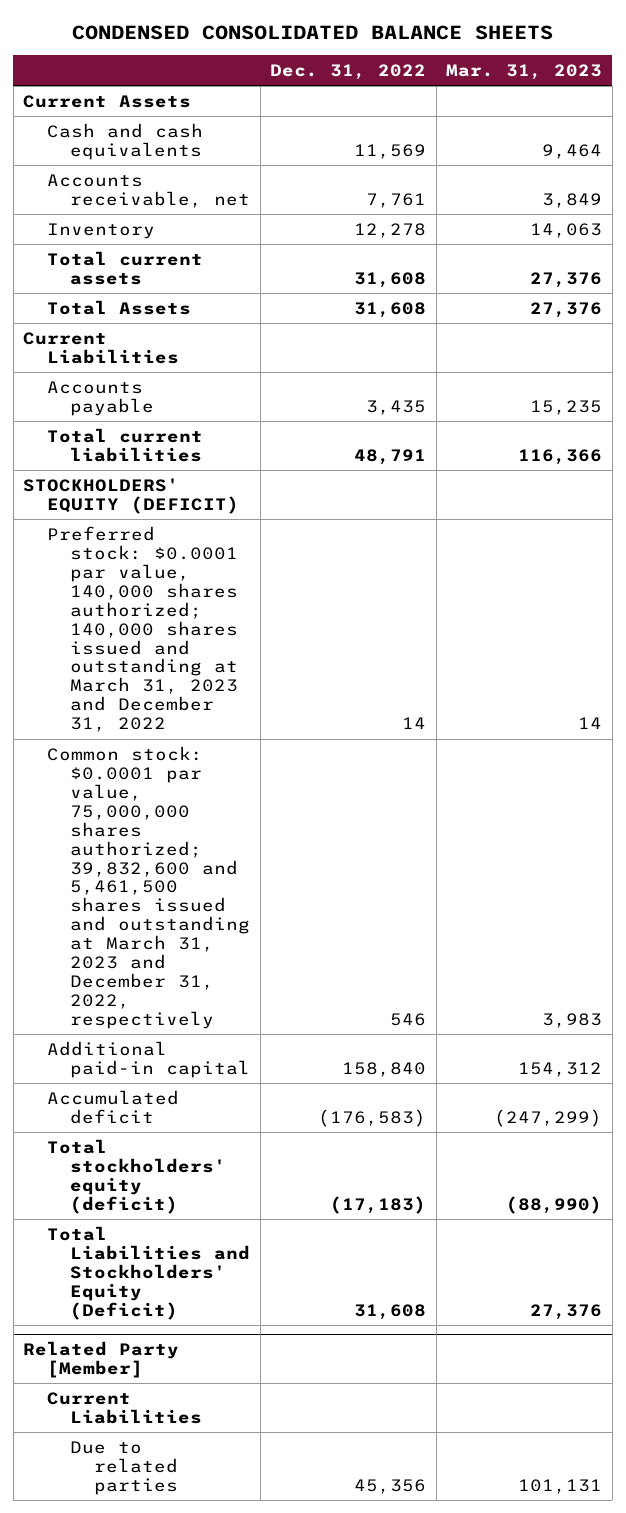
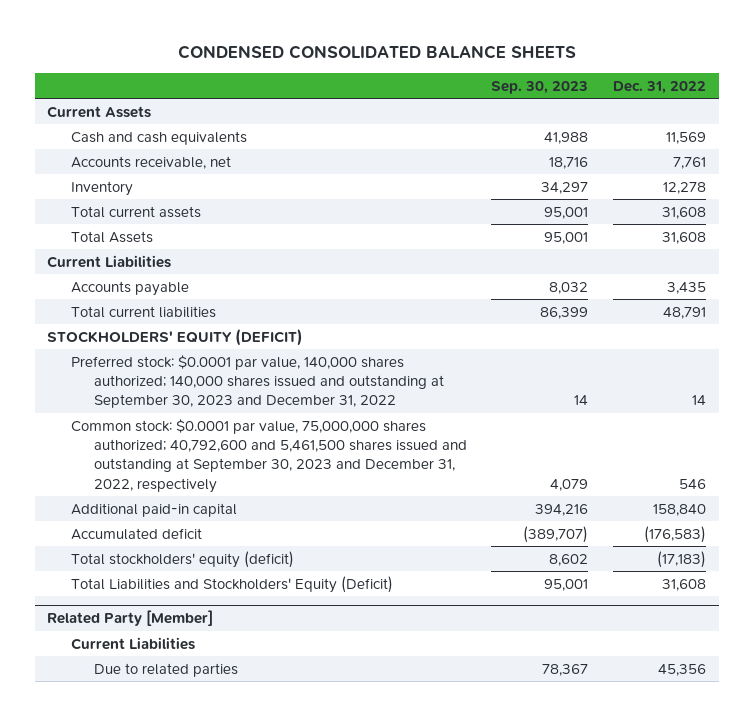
- | Dec. 31, 2022 | Mar. 31, 2023
+ | Sep. 30, 2023 | Dec. 31, 2022
- Preferred stock: $0.0001 par value, 140,000 shares authorized; 140,000 shares issued and outstanding at March 31, 2023 and December 31, 2022 | 14 | 14
- Common stock: $0.0001 par value, 75,000,000 shares authorized; 39,832,600 and 5,461,500 shares issued and outstanding at March 31, 2023 and December 31, 2022, respectively | 546 | 3,983
+ Preferred stock: $0.0001 par value, 140,000 shares authorized; 140,000 shares issued and outstanding at September 30, 2023 and December 31, 2022 | 14 | 14
+ Common stock: $0.0001 par value, 75,000,000 shares authorized; 40,792,600 and 5,461,500 shares issued and outstanding at September 30, 2023 and December 31, 2022, respectively | 4,079 | 546

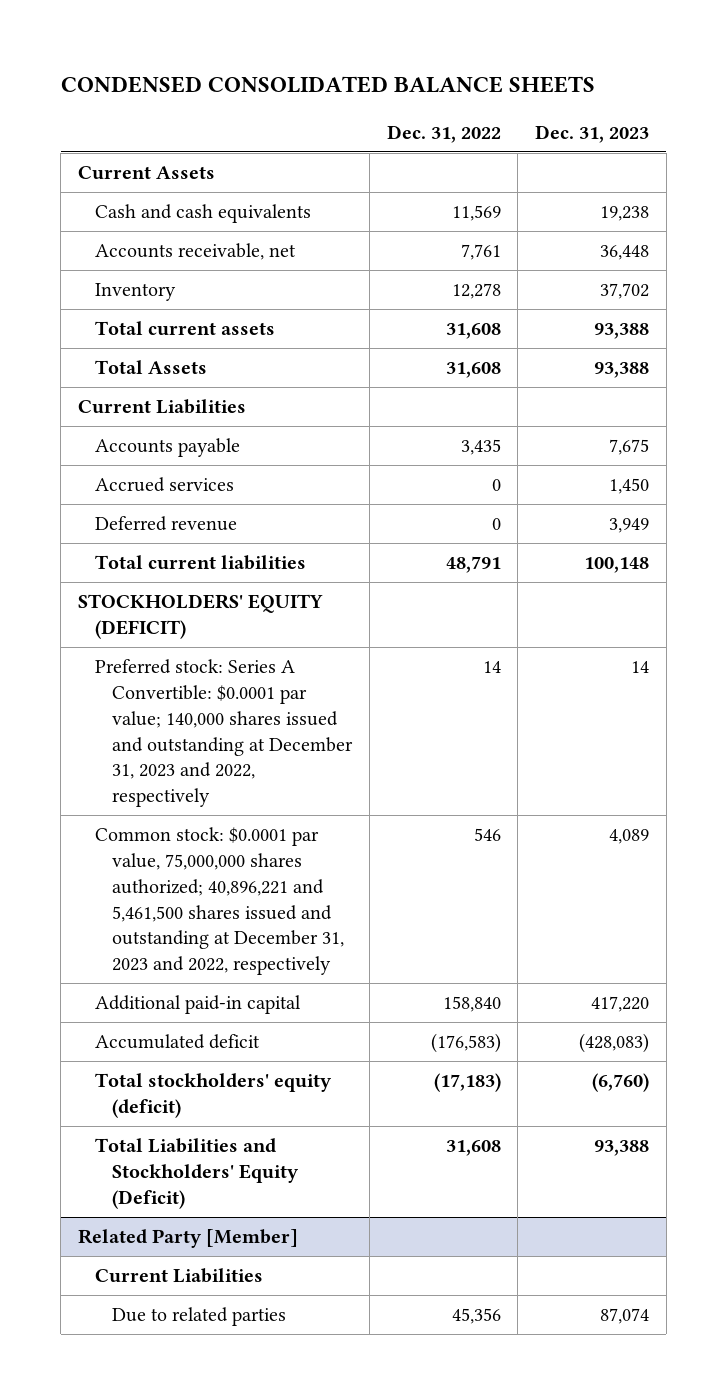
- | Sep. 30, 2023 | Dec. 31, 2022
+ | Dec. 31, 2022 | Dec. 31, 2023
+ Accrued services | 0 | 1,450
+ Deferred revenue | 0 | 3,949
- Preferred stock: $0.0001 par value, 140,000 shares authorized; 140,000 shares issued and outstanding at September 30, 2023 and December 31, 2022 | 14 | 14
- Common stock: $0.0001 par value, 75,000,000 shares authorized; 40,792,600 and 5,461,500 shares issued and outstanding at September 30, 2023 and December 31, 2022, respectively | 4,079 | 546
+ Preferred stock: Series A Convertible: $0.0001 par value; 140,000 shares issued and outstanding at December 31, 2023 and 2022, respectively | 14 | 14
+ Common stock: $0.0001 par value, 75,000,000 shares authorized; 40,896,221 and 5,461,500 shares issued and outstanding at December 31, 2023 and 2022, respectively | 546 | 4,089

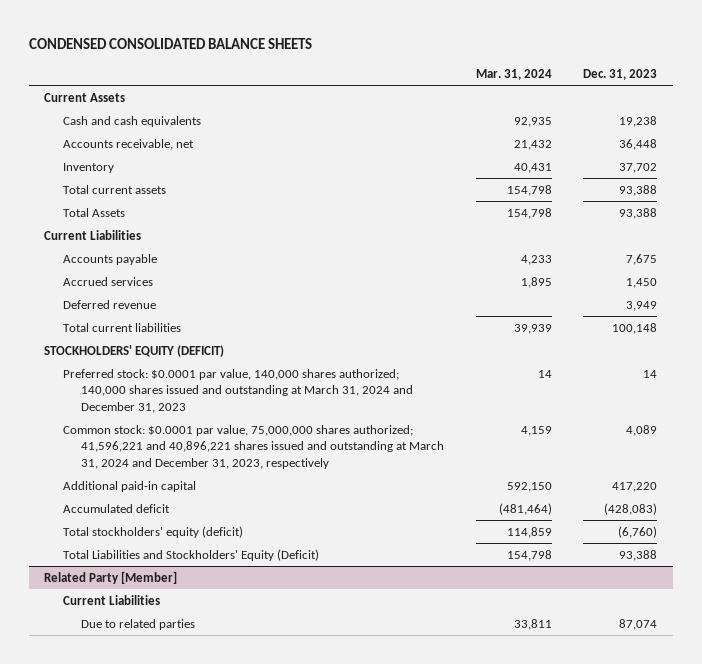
- | Dec. 31, 2022 | Dec. 31, 2023
+ | Mar. 31, 2024 | Dec. 31, 2023
- Preferred stock: Series A Convertible: $0.0001 par value; 140,000 shares issued and outstanding at December 31, 2023 and 2022, respectively | 14 | 14
- Common stock: $0.0001 par value, 75,000,000 shares authorized; 40,896,221 and 5,461,500 shares issued and outstanding at December 31, 2023 and 2022, respectively | 546 | 4,089
+ Preferred stock: $0.0001 par value, 140,000 shares authorized; 140,000 shares issued and outstanding at March 31, 2024 and December 31, 2023 | 14 | 14
+ Common stock: $0.0001 par value, 75,000,000 shares authorized; 41,596,221 and 40,896,221 shares issued and outstanding at March 31, 2024 and December 31, 2023, respectively | 4,159 | 4,089

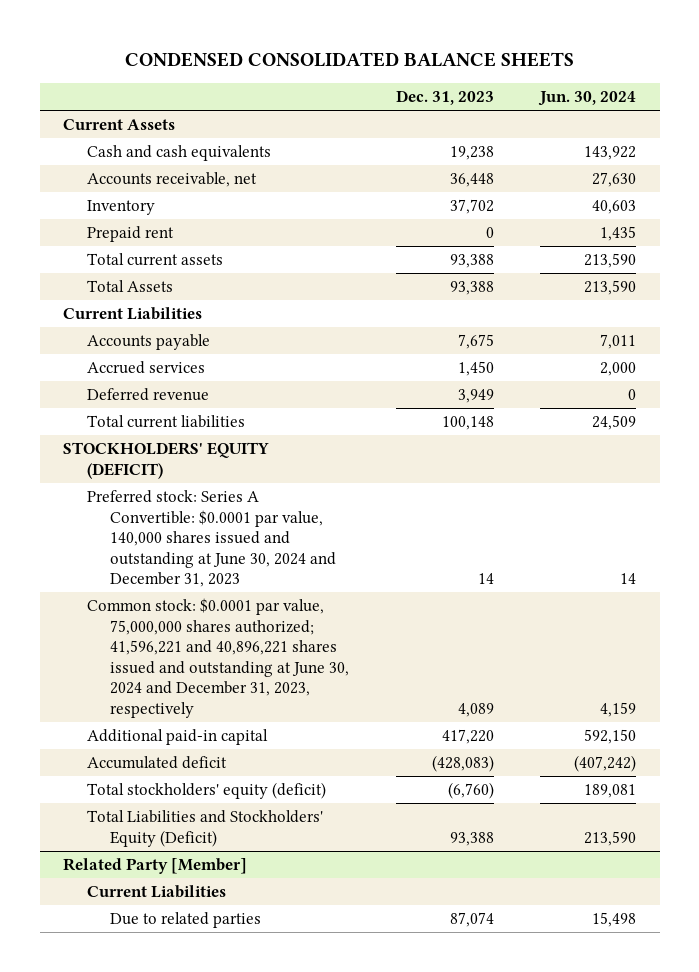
- | Mar. 31, 2024 | Dec. 31, 2023
+ | Dec. 31, 2023 | Jun. 30, 2024
+ Prepaid rent | 0 | 1,435
- Preferred stock: $0.0001 par value, 140,000 shares authorized; 140,000 shares issued and outstanding at March 31, 2024 and December 31, 2023 | 14 | 14
- Common stock: $0.0001 par value, 75,000,000 shares authorized; 41,596,221 and 40,896,221 shares issued and outstanding at March 31, 2024 and December 31, 2023, respectively | 4,159 | 4,089
+ Preferred stock: Series A Convertible: $0.0001 par value, 140,000 shares issued and outstanding at June 30, 2024 and December 31, 2023 | 14 | 14
+ Common stock: $0.0001 par value, 75,000,000 shares authorized; 41,596,221 and 40,896,221 shares issued and outstanding at June 30, 2024 and December 31, 2023, respectively | 4,089 | 4,159

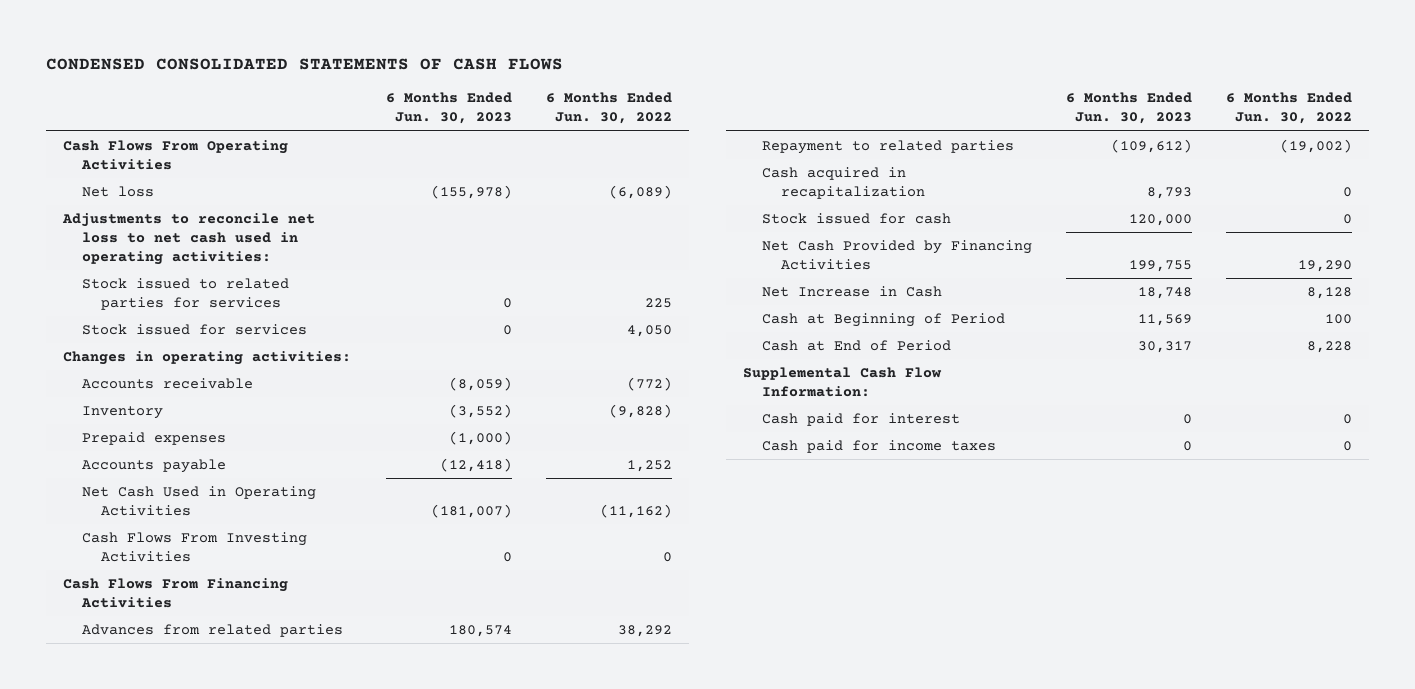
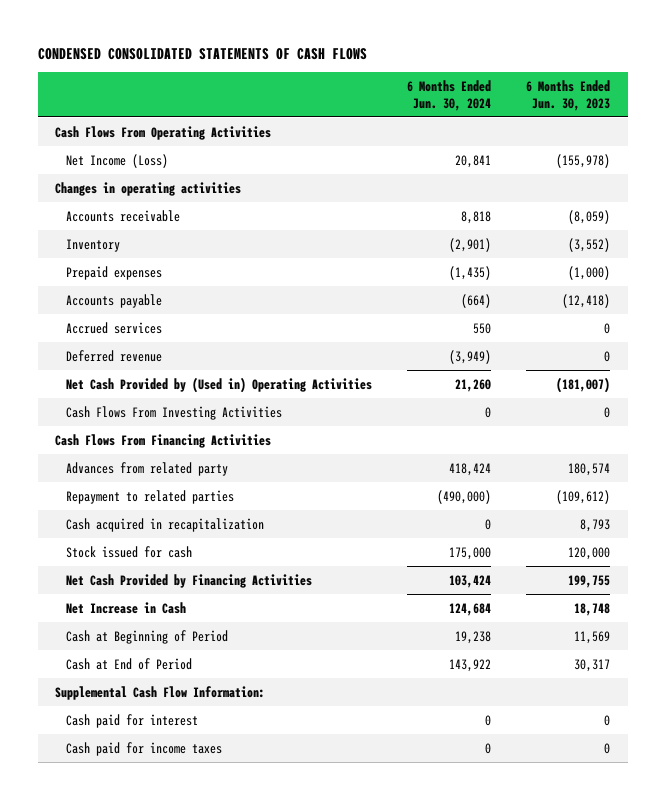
- | 6 Months Ended Jun. 30, 2023 | 6 Months Ended Jun. 30, 2022
+ | 6 Months Ended Jun. 30, 2024 | 6 Months Ended Jun. 30, 2023
- Net loss | (155,978) | (6,089)
- Adjustments to reconcile net loss to net cash used in operating activities:
- Stock issued to related parties for services | 0 | 225
- Stock issued for services | 0 | 4,050
- Changes in operating activities:
+ Net Income (Loss) | 20,841 | (155,978)
+ Changes in operating activities
- Net Cash Used in Operating Activities | (181,007) | (11,162)
+ Accrued services | 550 | 0
+ Deferred revenue | (3,949) | 0
+ Net Cash Provided by (Used in) Operating Activities | 21,260 | (181,007)
- Advances from related parties | 180,574 | 38,292
+ Advances from related party | 418,424 | 180,574

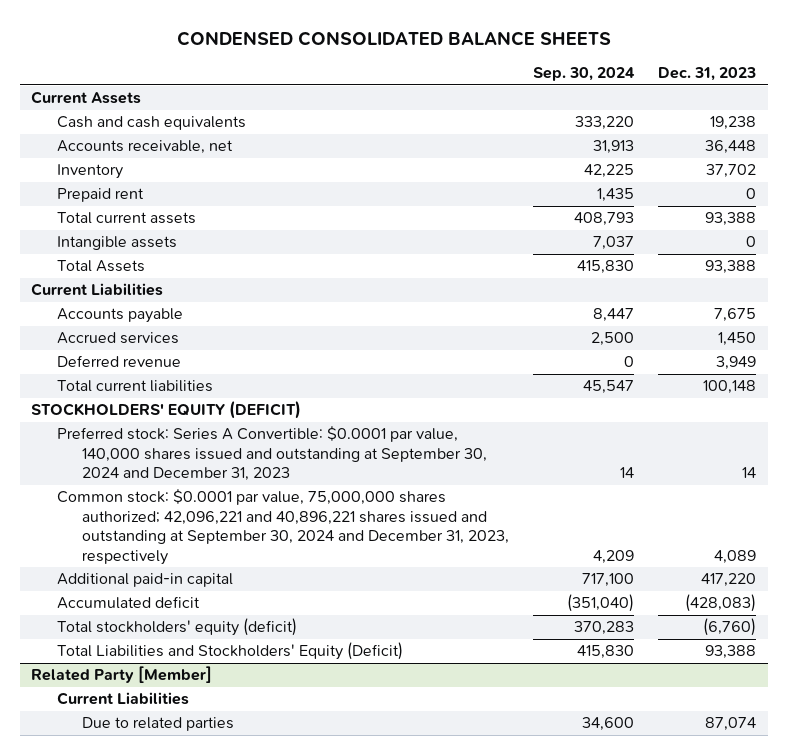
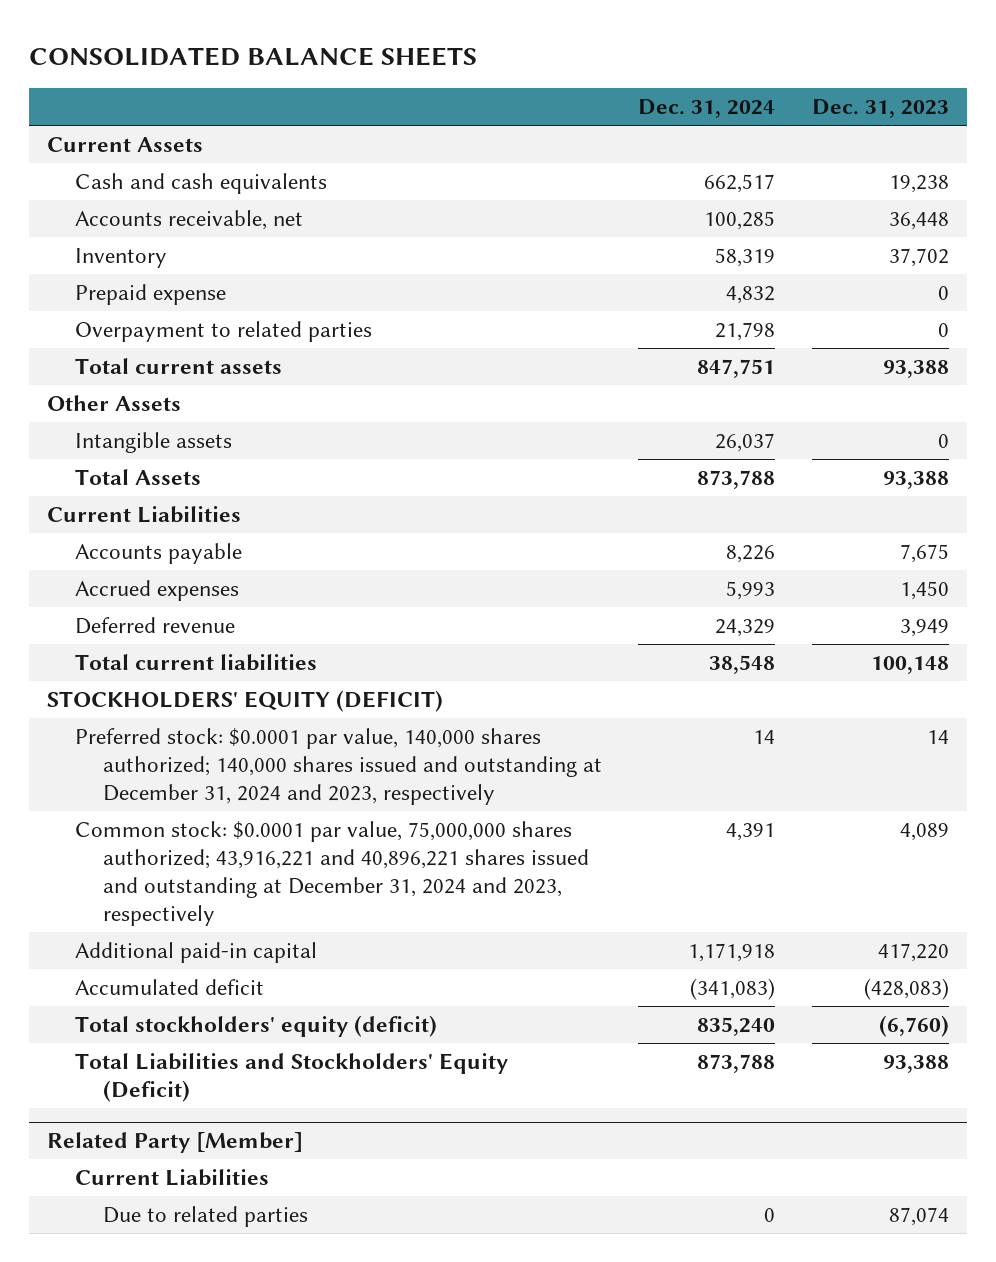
- CONDENSED CONSOLIDATED BALANCE SHEETS
+ CONSOLIDATED BALANCE SHEETS
- | Sep. 30, 2024 | Dec. 31, 2023
+ | Dec. 31, 2024 | Dec. 31, 2023
- Prepaid rent | 1,435 | 0
+ Prepaid expense | 4,832 | 0
+ Overpayment to related parties | 21,798 | 0
+ Other Assets
- Accrued services | 2,500 | 1,450
+ Accrued expenses | 5,993 | 1,450
- Preferred stock: Series A Convertible: $0.0001 par value, 140,000 shares issued and outstanding at September 30, 2024 and December 31, 2023 | 14 | 14
- Common stock: $0.0001 par value, 75,000,000 shares authorized; 42,096,221 and 40,896,221 shares issued and outstanding at September 30, 2024 and December 31, 2023, respectively | 4,209 | 4,089
+ Preferred stock: $0.0001 par value, 140,000 shares authorized; 140,000 shares issued and outstanding at December 31, 2024 and 2023, respectively | 14 | 14
+ Common stock: $0.0001 par value, 75,000,000 shares authorized; 43,916,221 and 40,896,221 shares issued and outstanding at December 31, 2024 and 2023, respectively | 4,391 | 4,089

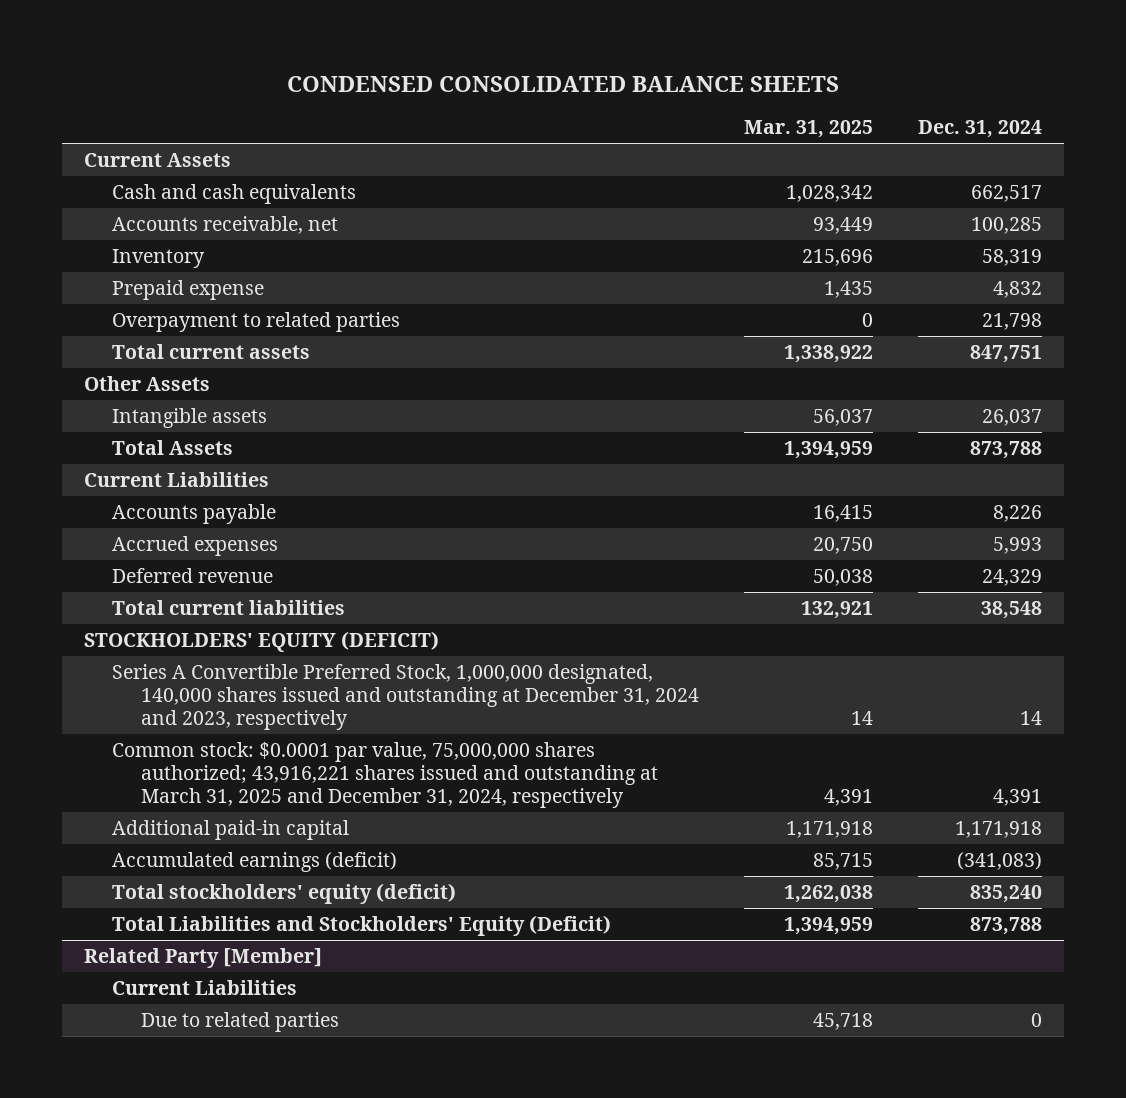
- CONSOLIDATED BALANCE SHEETS
+ CONDENSED CONSOLIDATED BALANCE SHEETS
- | Dec. 31, 2024 | Dec. 31, 2023
+ | Mar. 31, 2025 | Dec. 31, 2024
- Preferred stock: $0.0001 par value, 140,000 shares authorized; 140,000 shares issued and outstanding at December 31, 2024 and 2023, respectively | 14 | 14
- Common stock: $0.0001 par value, 75,000,000 shares authorized; 43,916,221 and 40,896,221 shares issued and outstanding at December 31, 2024 and 2023, respectively | 4,391 | 4,089
+ Series A Convertible Preferred Stock, 1,000,000 designated, 140,000 shares issued and outstanding at December 31, 2024 and 2023, respectively | 14 | 14
+ Common stock: $0.0001 par value, 75,000,000 shares authorized; 43,916,221 shares issued and outstanding at March 31, 2025 and December 31, 2024, respectively | 4,391 | 4,391
- Accumulated deficit | (341,083) | (428,083)
+ Accumulated earnings (deficit) | 85,715 | (341,083)

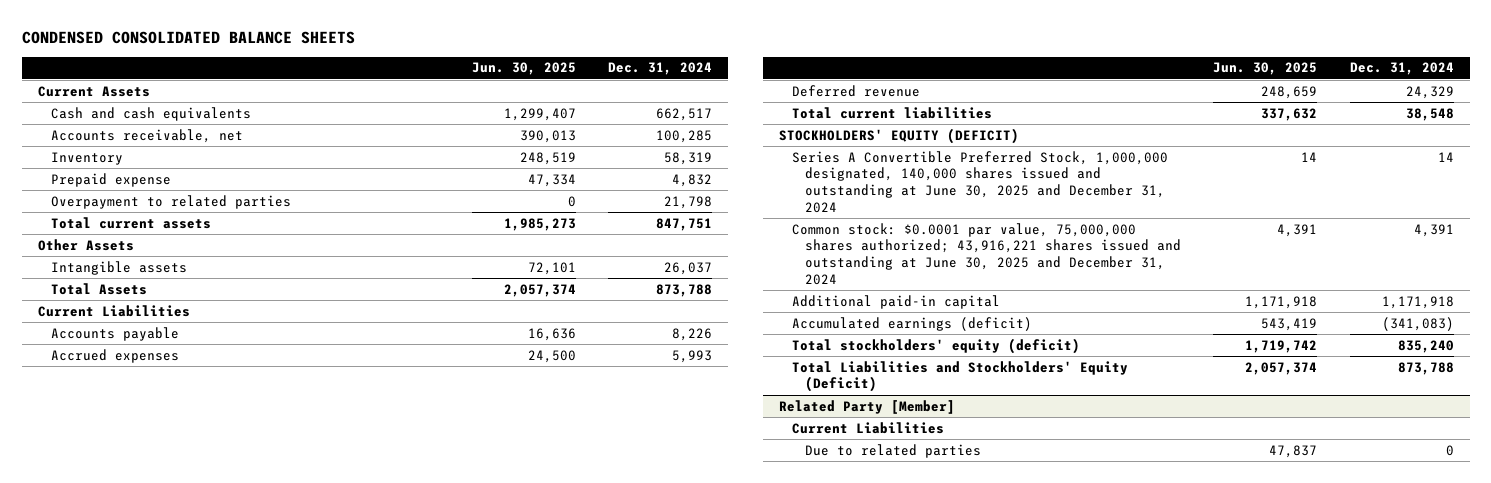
- | Mar. 31, 2025 | Dec. 31, 2024
+ | Jun. 30, 2025 | Dec. 31, 2024
- Series A Convertible Preferred Stock, 1,000,000 designated, 140,000 shares issued and outstanding at December 31, 2024 and 2023, respectively | 14 | 14
- Common stock: $0.0001 par value, 75,000,000 shares authorized; 43,916,221 shares issued and outstanding at March 31, 2025 and December 31, 2024, respectively | 4,391 | 4,391
+ Series A Convertible Preferred Stock, 1,000,000 designated, 140,000 shares issued and outstanding at June 30, 2025 and December 31, 2024 | 14 | 14
+ Common stock: $0.0001 par value, 75,000,000 shares authorized; 43,916,221 shares issued and outstanding at June 30, 2025 and December 31, 2024 | 4,391 | 4,391

